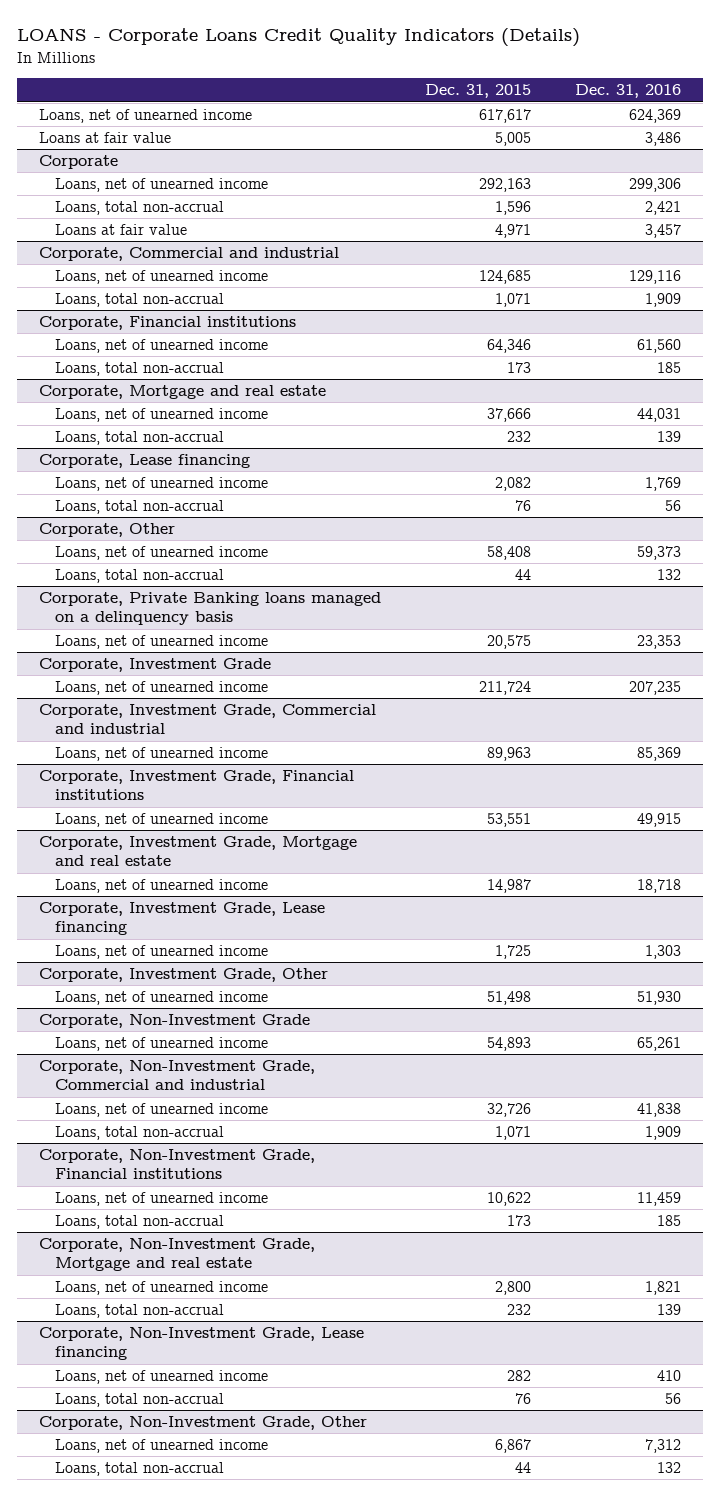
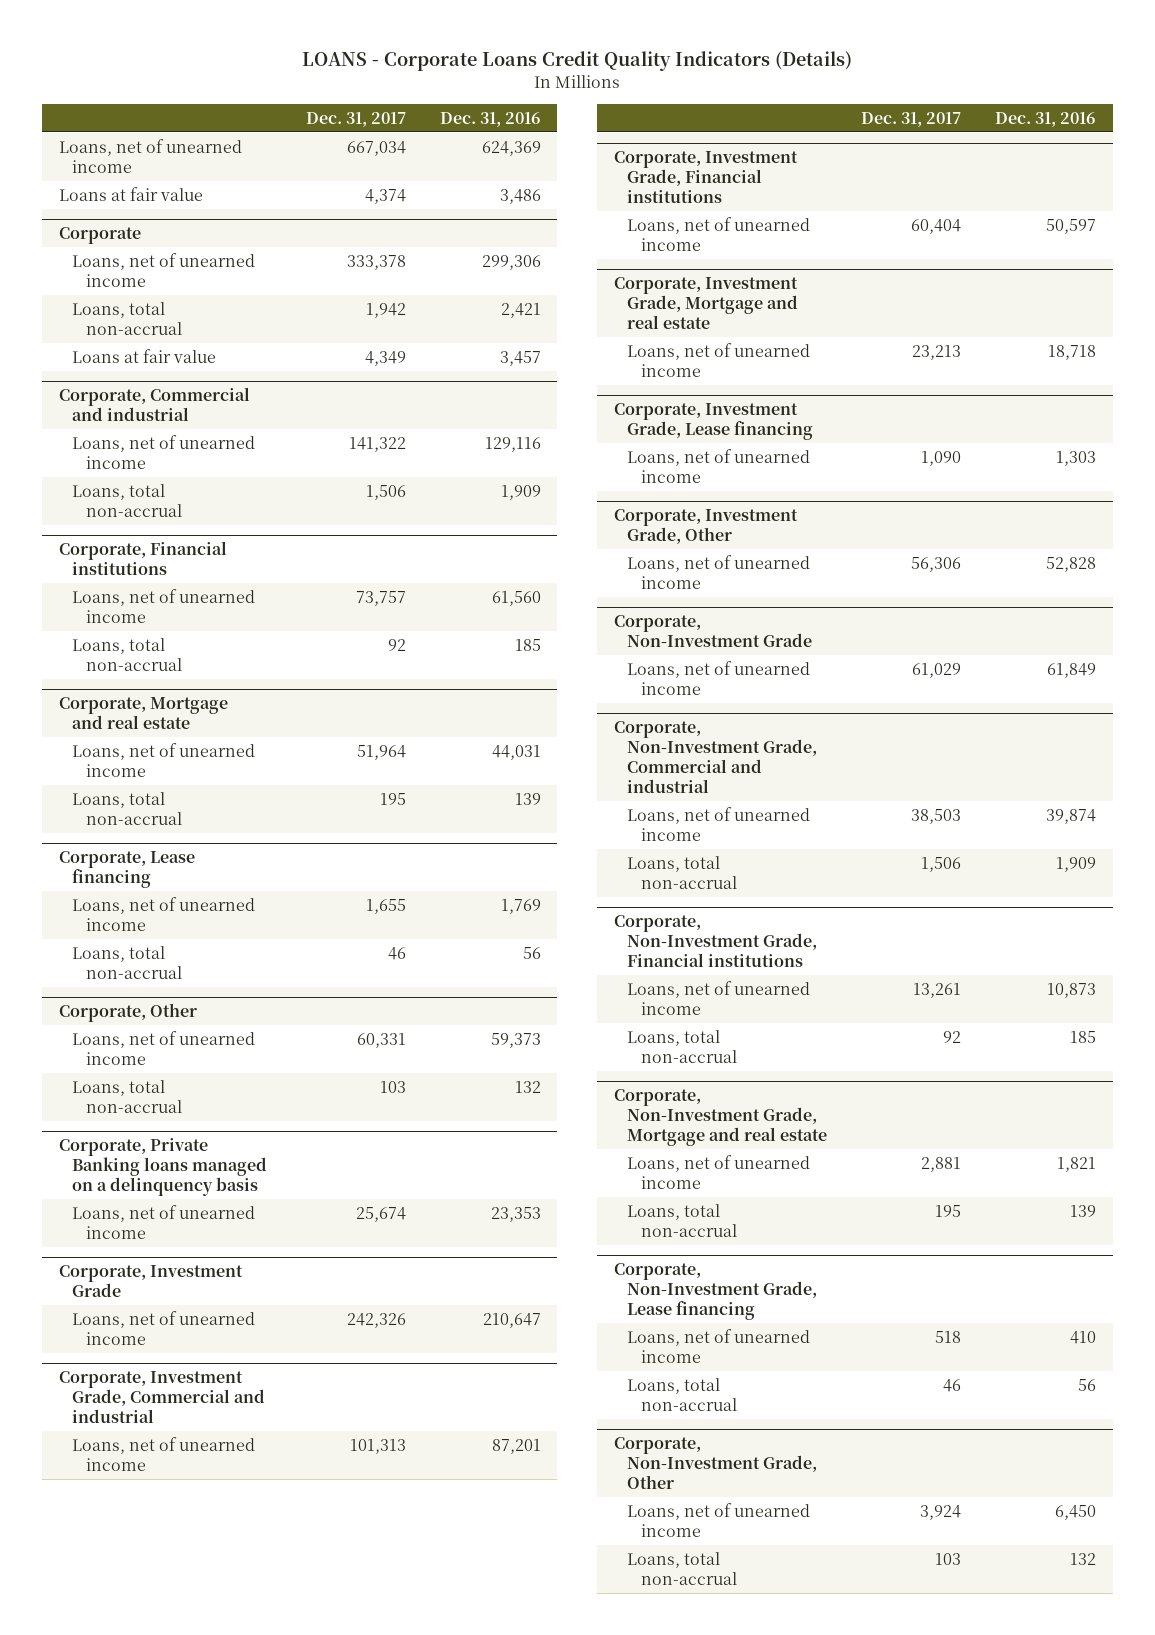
- | Dec. 31, 2015 | Dec. 31, 2016
+ | Dec. 31, 2017 | Dec. 31, 2016
@ Corporate, Investment Grade
- Loans, net of unearned income | 211,724 | 207,235
+ Loans, net of unearned income | 242,326 | 210,647
@ Corporate, Investment Grade, Commercial and industrial
- Loans, net of unearned income | 89,963 | 85,369
+ Loans, net of unearned income | 101,313 | 87,201
@ Corporate, Investment Grade, Financial institutions
- Loans, net of unearned income | 53,551 | 49,915
+ Loans, net of unearned income | 60,404 | 50,597
@ Corporate, Investment Grade, Other
- Loans, net of unearned income | 51,498 | 51,930
+ Loans, net of unearned income | 56,306 | 52,828
@ Corporate, Non-Investment Grade
- Loans, net of unearned income | 54,893 | 65,261
+ Loans, net of unearned income | 61,029 | 61,849
@ Corporate, Non-Investment Grade, Commercial and industrial
- Loans, net of unearned income | 32,726 | 41,838
+ Loans, net of unearned income | 38,503 | 39,874
@ Corporate, Non-Investment Grade, Financial institutions
- Loans, net of unearned income | 10,622 | 11,459
+ Loans, net of unearned income | 13,261 | 10,873
@ Corporate, Non-Investment Grade, Other
- Loans, net of unearned income | 6,867 | 7,312
+ Loans, net of unearned income | 3,924 | 6,450

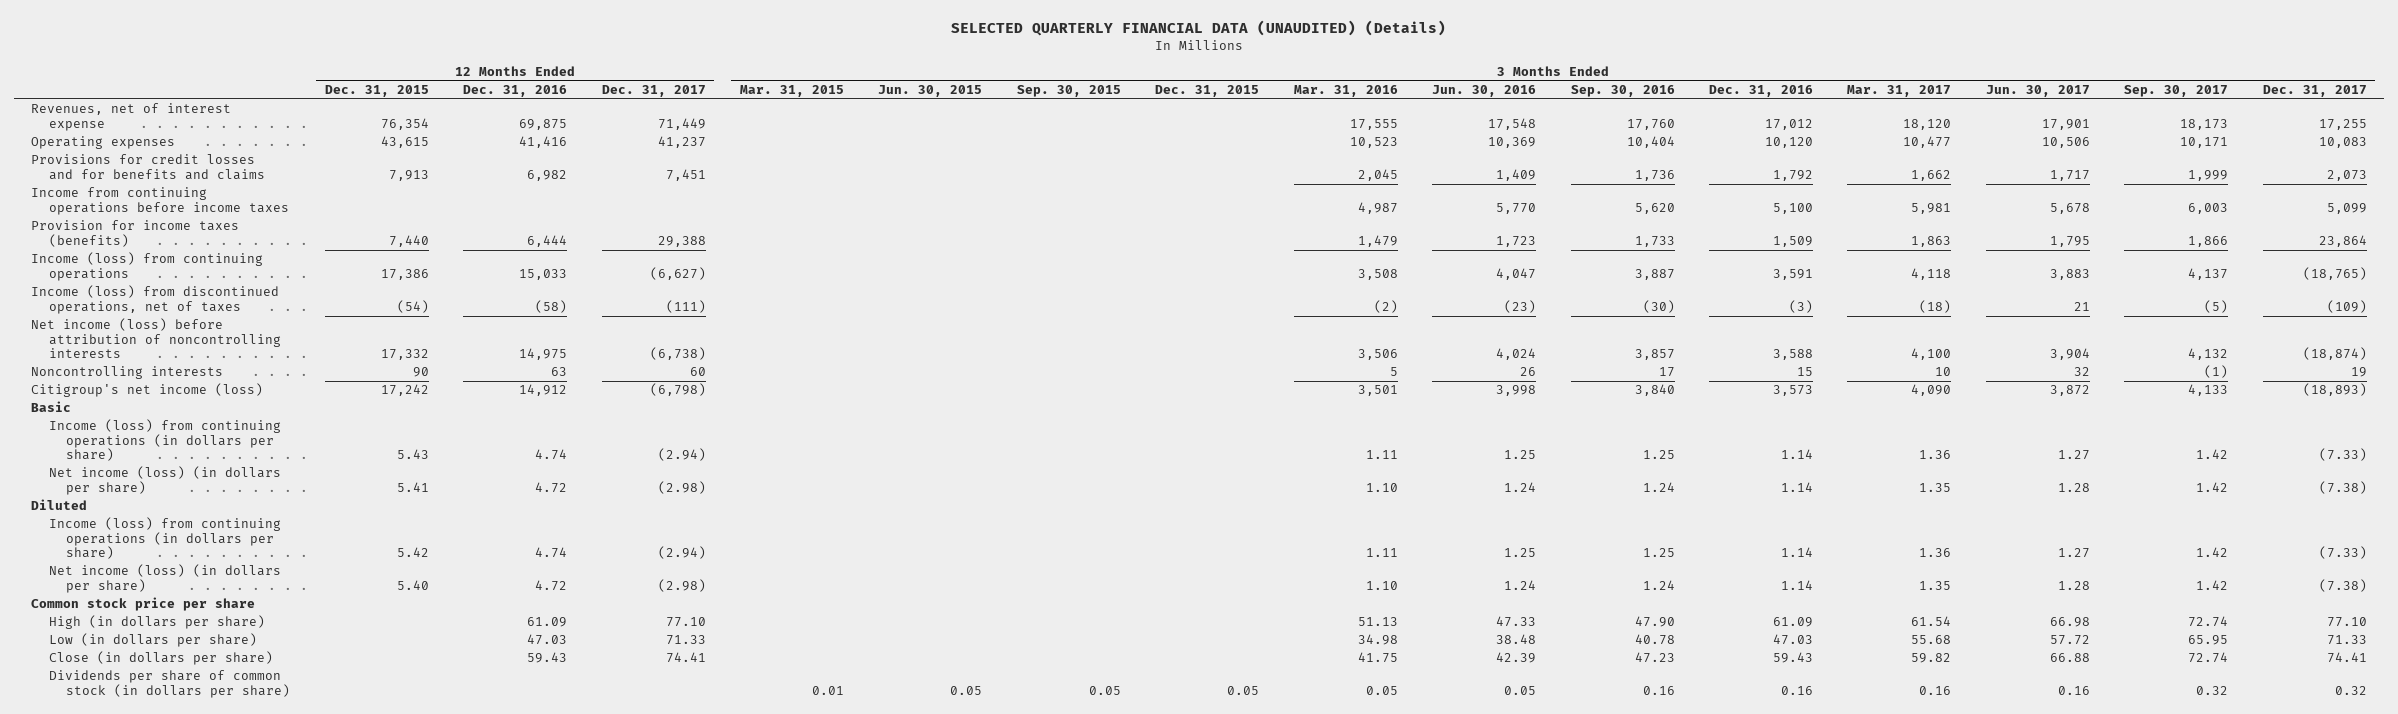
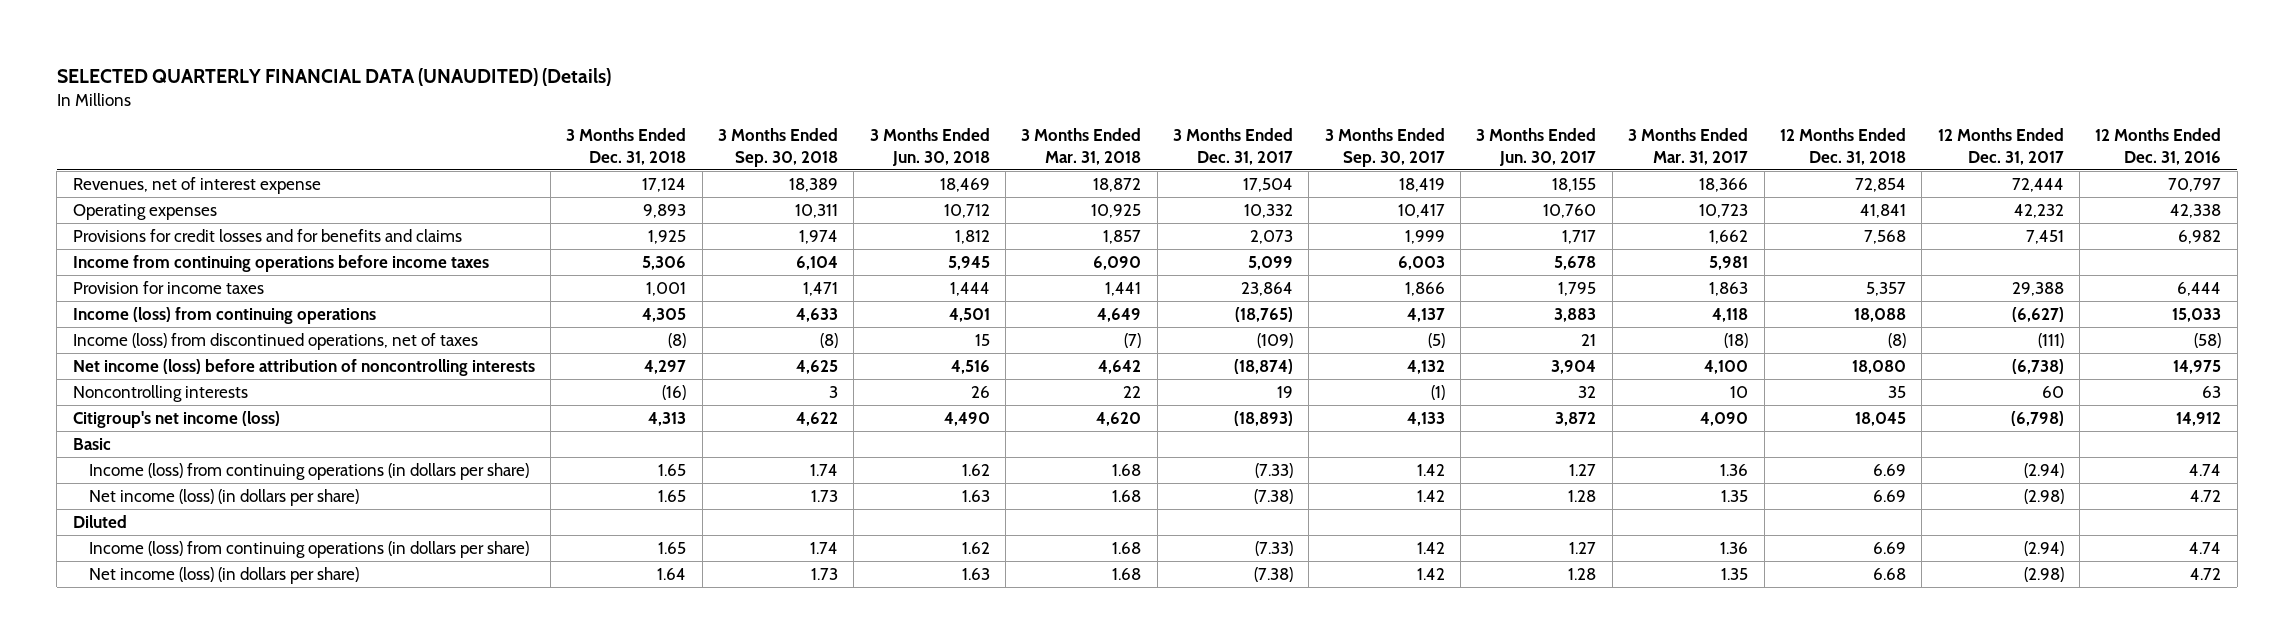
- | 12 Months Ended Dec. 31, 2015 | 12 Months Ended Dec. 31, 2016 | 12 Months Ended Dec. 31, 2017 | 3 Months Ended Mar. 31, 2015 | 3 Months Ended Jun. 30, 2015 | 3 Months Ended Sep. 30, 2015 | 3 Months Ended Dec. 31, 2015 | 3 Months Ended Mar. 31, 2016 | 3 Months Ended Jun. 30, 2016 | 3 Months Ended Sep. 30, 2016 | 3 Months Ended Dec. 31, 2016 | 3 Months Ended Mar. 31, 2017 | 3 Months Ended Jun. 30, 2017 | 3 Months Ended Sep. 30, 2017 | 3 Months Ended Dec. 31, 2017
+ | 3 Months Ended Dec. 31, 2018 | 3 Months Ended Sep. 30, 2018 | 3 Months Ended Jun. 30, 2018 | 3 Months Ended Mar. 31, 2018 | 3 Months Ended Dec. 31, 2017 | 3 Months Ended Sep. 30, 2017 | 3 Months Ended Jun. 30, 2017 | 3 Months Ended Mar. 31, 2017 | 12 Months Ended Dec. 31, 2018 | 12 Months Ended Dec. 31, 2017 | 12 Months Ended Dec. 31, 2016
- Revenues, net of interest expense | 76,354 | 69,875 | 71,449 | | | | | 17,555 | 17,548 | 17,760 | 17,012 | 18,120 | 17,901 | 18,173 | 17,255
- Operating expenses | 43,615 | 41,416 | 41,237 | | | | | 10,523 | 10,369 | 10,404 | 10,120 | 10,477 | 10,506 | 10,171 | 10,083
+ Revenues, net of interest expense | 17,124 | 18,389 | 18,469 | 18,872 | 17,504 | 18,419 | 18,155 | 18,366 | 72,854 | 72,444 | 70,797
+ Operating expenses | 9,893 | 10,311 | 10,712 | 10,925 | 10,332 | 10,417 | 10,760 | 10,723 | 41,841 | 42,232 | 42,338
- Provision for income taxes (benefits) | 7,440 | 6,444 | 29,388 | | | | | 1,479 | 1,723 | 1,733 | 1,509 | 1,863 | 1,795 | 1,866 | 23,864
+ Provision for income taxes | 1,001 | 1,471 | 1,444 | 1,441 | 23,864 | 1,866 | 1,795 | 1,863 | 5,357 | 29,388 | 6,444
- Common stock price per share
- High (in dollars per share) | | 61.09 | 77.10 | | | | | 51.13 | 47.33 | 47.90 | 61.09 | 61.54 | 66.98 | 72.74 | 77.10
- Low (in dollars per share) | | 47.03 | 71.33 | | | | | 34.98 | 38.48 | 40.78 | 47.03 | 55.68 | 57.72 | 65.95 | 71.33
- Close (in dollars per share) | | 59.43 | 74.41 | | | | | 41.75 | 42.39 | 47.23 | 59.43 | 59.82 | 66.88 | 72.74 | 74.41
- Dividends per share of common stock (in dollars per share) | | | | 0.01 | 0.05 | 0.05 | 0.05 | 0.05 | 0.05 | 0.16 | 0.16 | 0.16 | 0.16 | 0.32 | 0.32

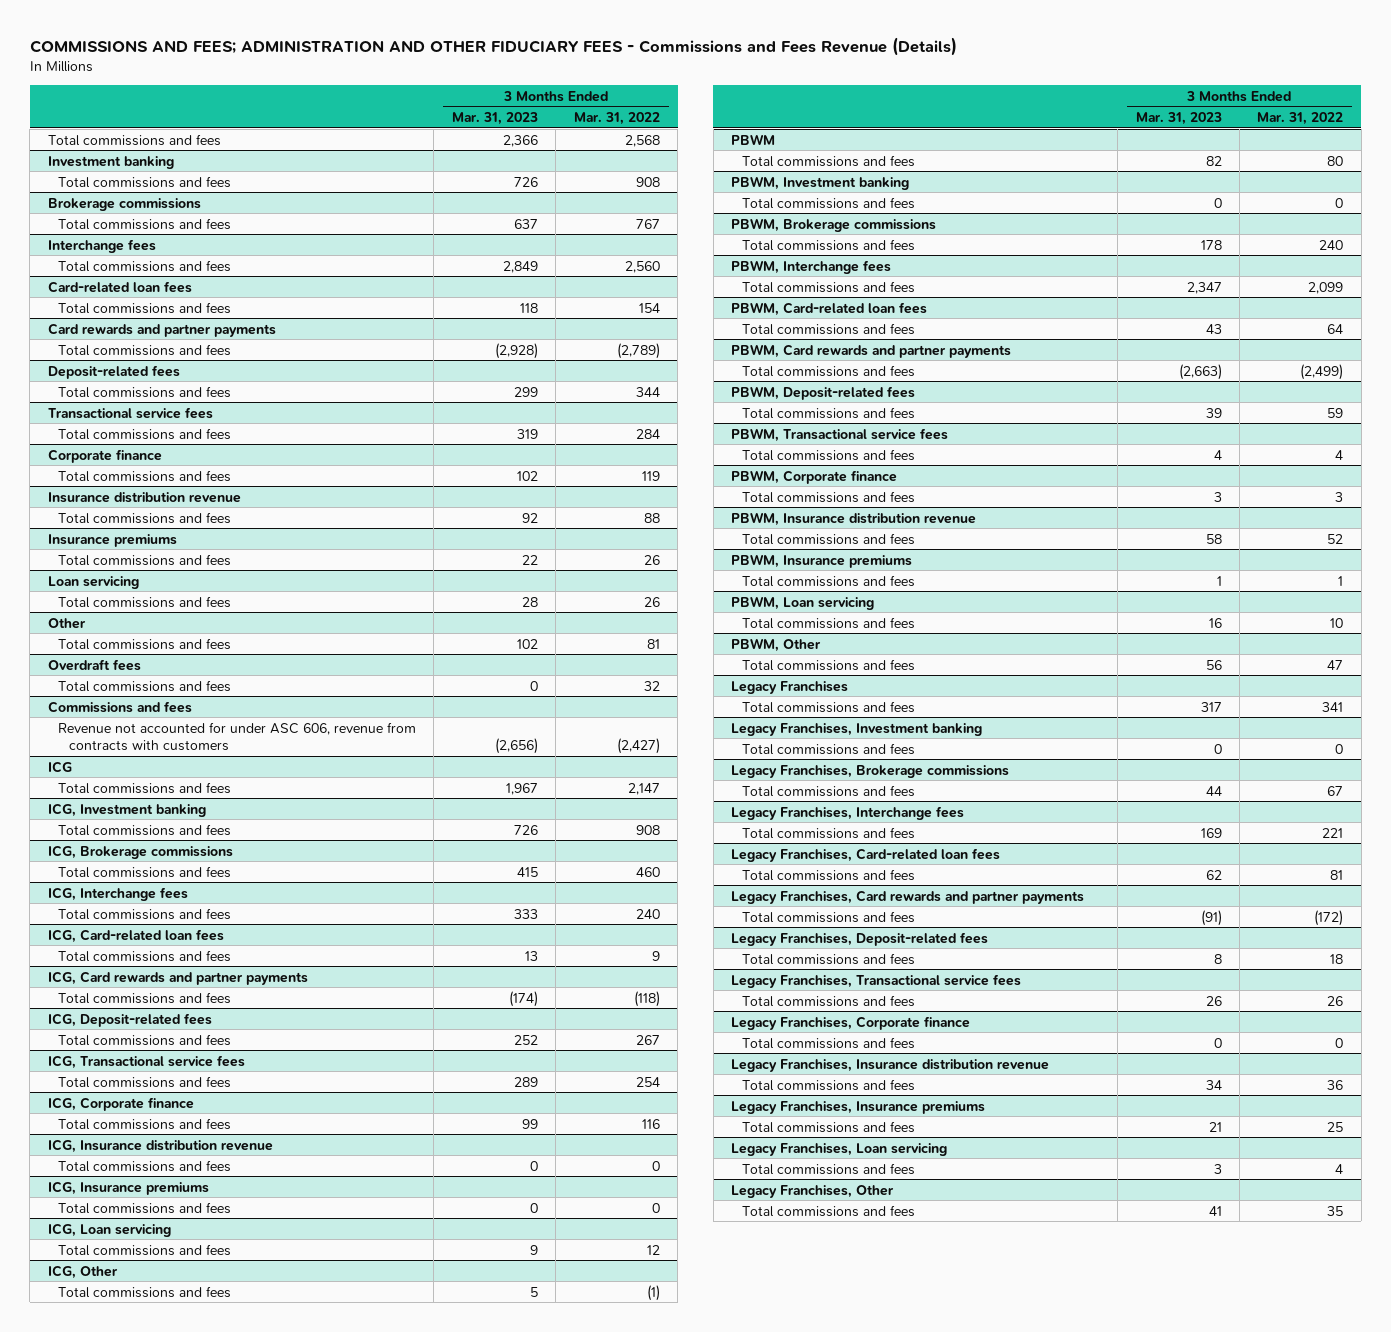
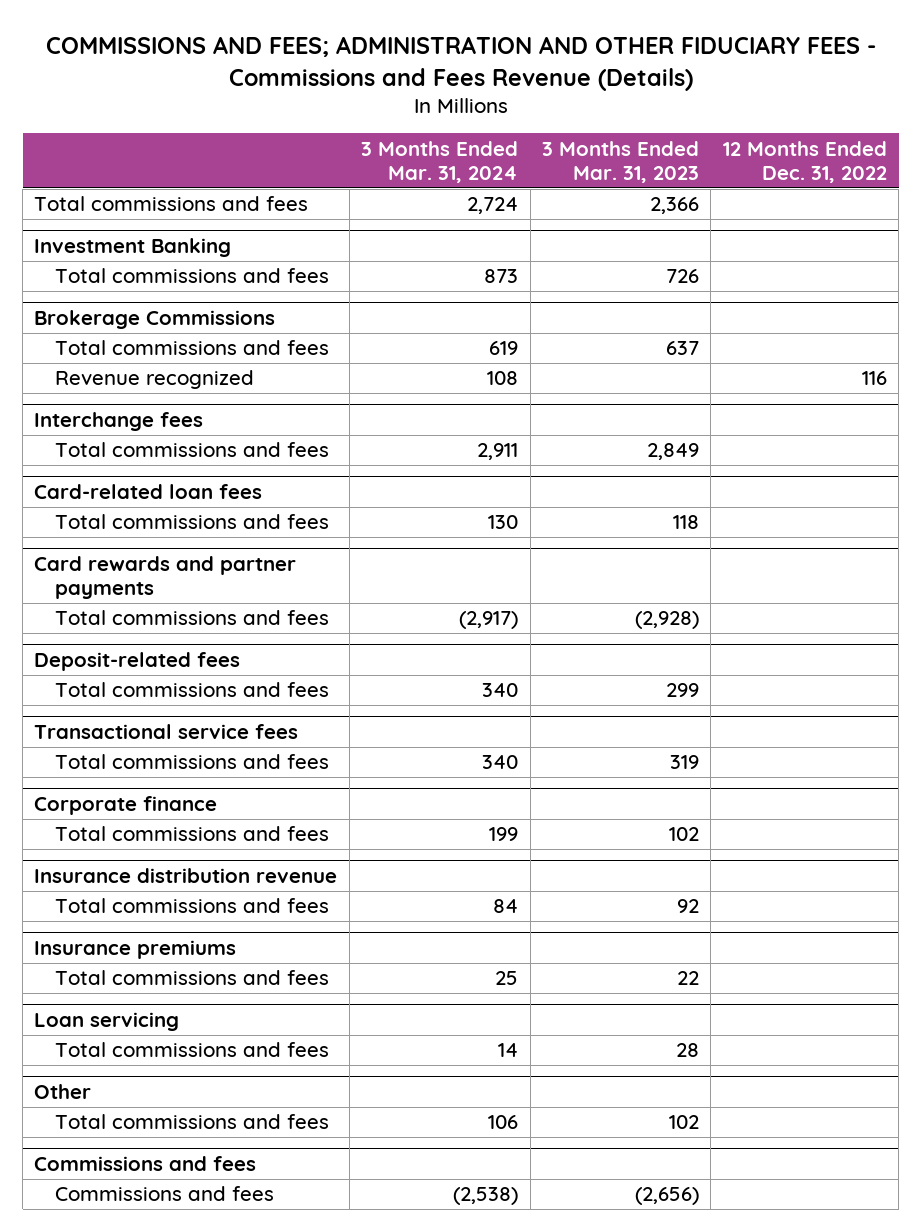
- | 3 Months Ended Mar. 31, 2023 | 3 Months Ended Mar. 31, 2022
+ | 3 Months Ended Mar. 31, 2024 | 3 Months Ended Mar. 31, 2023 | 12 Months Ended Dec. 31, 2022
- Investment banking
+ Investment Banking
- Brokerage commissions
+ Brokerage Commissions
+ Revenue recognized | 108 | | 116
- Overdraft fees
- Total commissions and fees | 0 | 32
@ Commissions and fees
- Revenue not accounted for under ASC 606, revenue from contracts with customers | (2,656) | (2,427)
- ICG
- Total commissions and fees | 1,967 | 2,147
- ICG, Investment banking
- Total commissions and fees | 726 | 908
- ICG, Brokerage commissions
- Total commissions and fees | 415 | 460
- ICG, Interchange fees
- Total commissions and fees | 333 | 240
- ICG, Card-related loan fees
- Total commissions and fees | 13 | 9
- ICG, Card rewards and partner payments
- Total commissions and fees | (174) | (118)
- ICG, Deposit-related fees
- Total commissions and fees | 252 | 267
- ICG, Transactional service fees
- Total commissions and fees | 289 | 254
- ICG, Corporate finance
- Total commissions and fees | 99 | 116
- ICG, Insurance distribution revenue
- Total commissions and fees | 0 | 0
- ICG, Insurance premiums
- Total commissions and fees | 0 | 0
- ICG, Loan servicing
- Total commissions and fees | 9 | 12
- ICG, Other
- Total commissions and fees | 5 | (1)
- PBWM
- Total commissions and fees | 82 | 80
- PBWM, Investment banking
- Total commissions and fees | 0 | 0
- PBWM, Brokerage commissions
- Total commissions and fees | 178 | 240
- PBWM, Interchange fees
- Total commissions and fees | 2,347 | 2,099
- PBWM, Card-related loan fees
- Total commissions and fees | 43 | 64
- PBWM, Card rewards and partner payments
- Total commissions and fees | (2,663) | (2,499)
- PBWM, Deposit-related fees
- Total commissions and fees | 39 | 59
- PBWM, Transactional service fees
- Total commissions and fees | 4 | 4
- PBWM, Corporate finance
- Total commissions and fees | 3 | 3
- PBWM, Insurance distribution revenue
- Total commissions and fees | 58 | 52
- PBWM, Insurance premiums
- Total commissions and fees | 1 | 1
- PBWM, Loan servicing
- Total commissions and fees | 16 | 10
- PBWM, Other
- Total commissions and fees | 56 | 47
- Legacy Franchises
- Total commissions and fees | 317 | 341
- Legacy Franchises, Investment banking
- Total commissions and fees | 0 | 0
- Legacy Franchises, Brokerage commissions
- Total commissions and fees | 44 | 67
- Legacy Franchises, Interchange fees
- Total commissions and fees | 169 | 221
- Legacy Franchises, Card-related loan fees
- Total commissions and fees | 62 | 81
- Legacy Franchises, Card rewards and partner payments
- Total commissions and fees | (91) | (172)
- Legacy Franchises, Deposit-related fees
- Total commissions and fees | 8 | 18
- Legacy Franchises, Transactional service fees
- Total commissions and fees | 26 | 26
- Legacy Franchises, Corporate finance
- Total commissions and fees | 0 | 0
- Legacy Franchises, Insurance distribution revenue
- Total commissions and fees | 34 | 36
- Legacy Franchises, Insurance premiums
- Total commissions and fees | 21 | 25
- Legacy Franchises, Loan servicing
- Total commissions and fees | 3 | 4
- Legacy Franchises, Other
- Total commissions and fees | 41 | 35
@ Commissions and fees
+ Commissions and fees | (2,538) | (2,656) |

